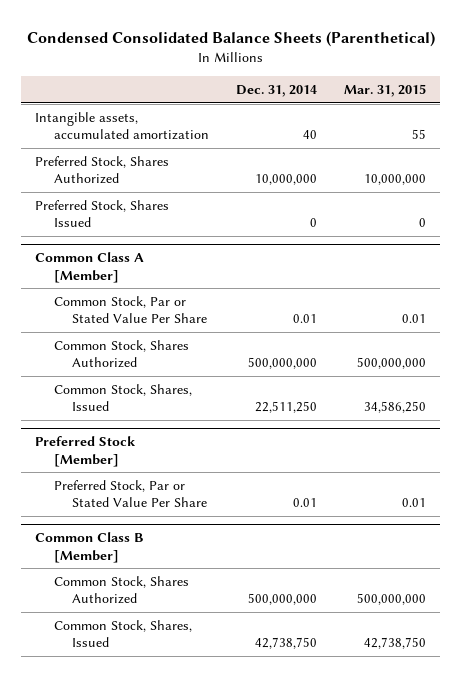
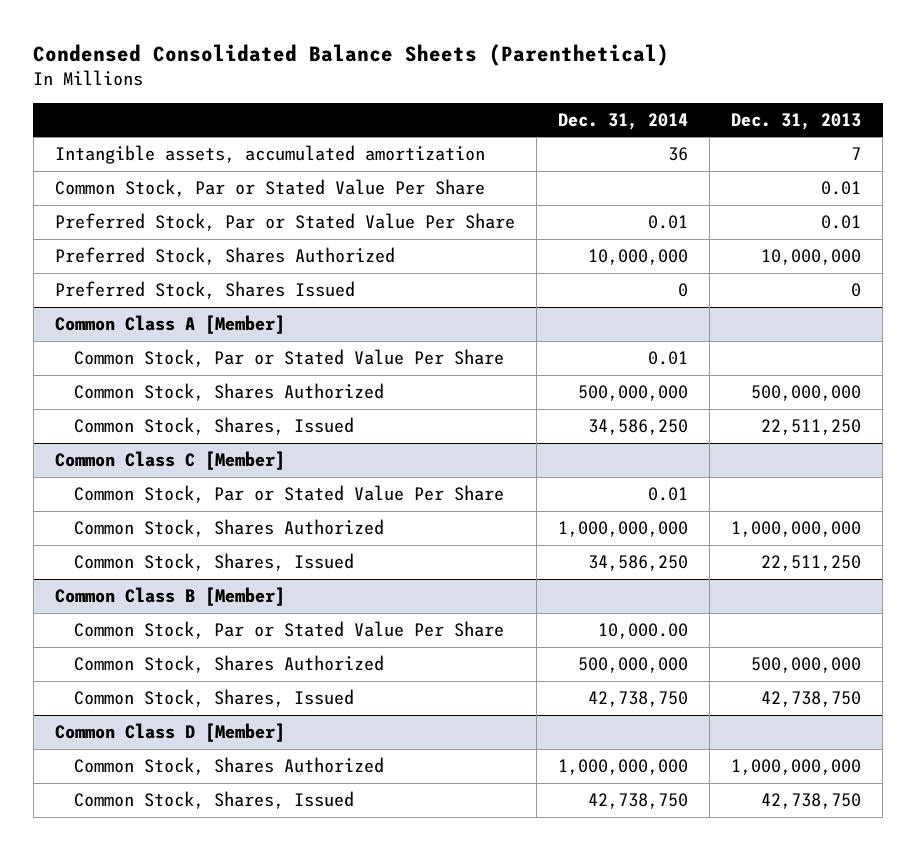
- | Dec. 31, 2014 | Mar. 31, 2015
+ | Dec. 31, 2014 | Dec. 31, 2013
- Intangible assets, accumulated amortization | 40 | 55
+ Intangible assets, accumulated amortization | 36 | 7
+ Common Stock, Par or Stated Value Per Share | | 0.01
+ Preferred Stock, Par or Stated Value Per Share | 0.01 | 0.01
@ Common Class A [Member]
- Common Stock, Shares, Issued | 22,511,250 | 34,586,250
- Preferred Stock [Member]
- Preferred Stock, Par or Stated Value Per Share | 0.01 | 0.01
@ Common Class A [Member]
+ Common Stock, Shares, Issued | 34,586,250 | 22,511,250
+ Common Class C [Member]
+ Common Stock, Par or Stated Value Per Share | 0.01 |
+ Common Stock, Shares Authorized | 1,000,000,000 | 1,000,000,000
+ Common Stock, Shares, Issued | 34,586,250 | 22,511,250
@ Common Class B [Member]
+ Common Stock, Par or Stated Value Per Share | 10,000.00 |
+ Common Class D [Member]
+ Common Stock, Shares Authorized | 1,000,000,000 | 1,000,000,000
+ Common Stock, Shares, Issued | 42,738,750 | 42,738,750

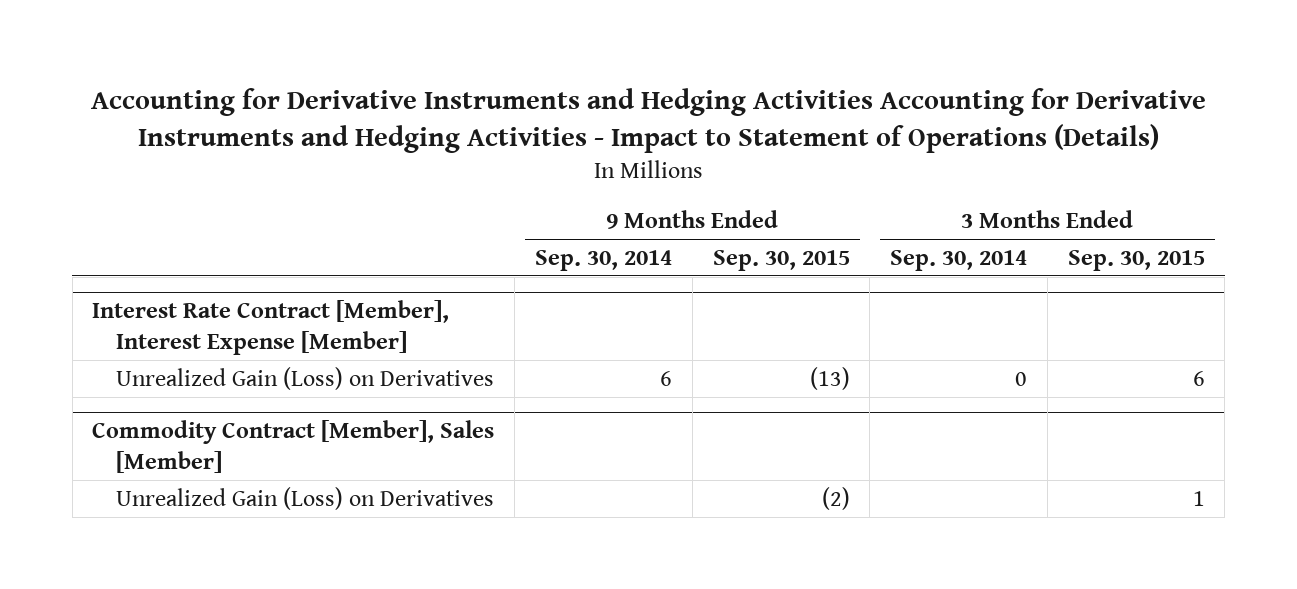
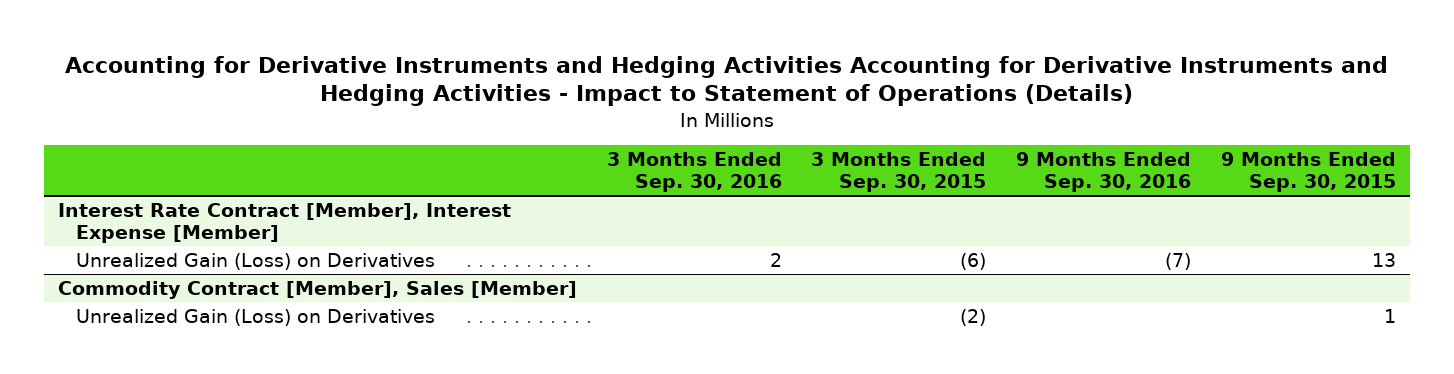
- | 9 Months Ended Sep. 30, 2014 | 9 Months Ended Sep. 30, 2015 | 3 Months Ended Sep. 30, 2014 | 3 Months Ended Sep. 30, 2015
+ | 3 Months Ended Sep. 30, 2016 | 3 Months Ended Sep. 30, 2015 | 9 Months Ended Sep. 30, 2016 | 9 Months Ended Sep. 30, 2015
@ Interest Rate Contract [Member], Interest Expense [Member]
- Unrealized Gain (Loss) on Derivatives | 6 | (13) | 0 | 6
+ Unrealized Gain (Loss) on Derivatives | 2 | (6) | (7) | 13
@ Commodity Contract [Member], Sales [Member]
- Unrealized Gain (Loss) on Derivatives | | (2) | | 1
+ Unrealized Gain (Loss) on Derivatives | | (2) | | 1

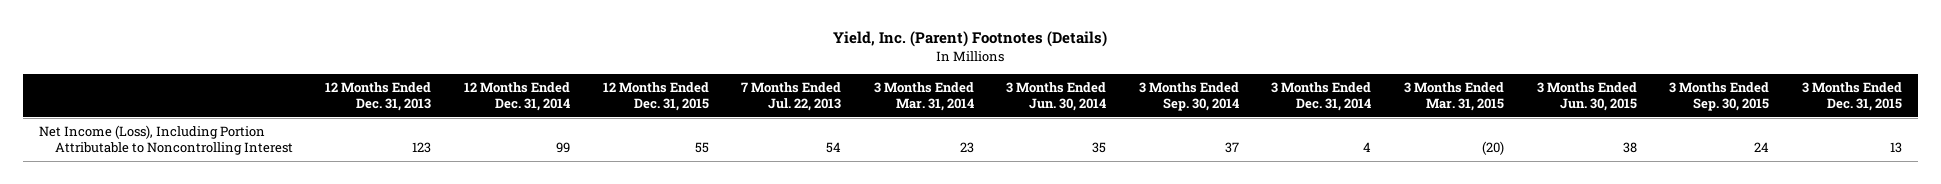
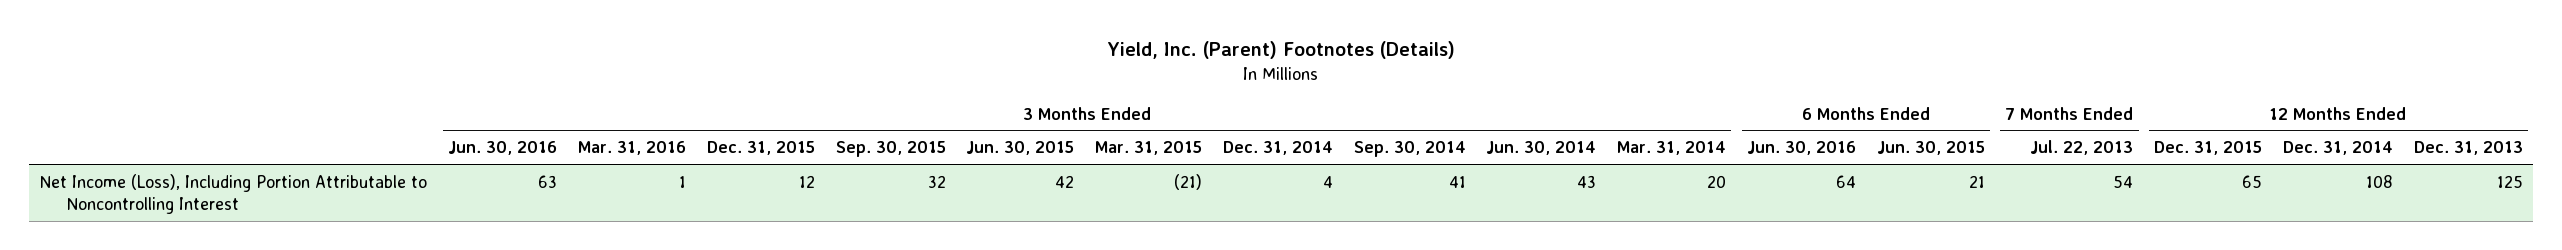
- | 12 Months Ended Dec. 31, 2013 | 12 Months Ended Dec. 31, 2014 | 12 Months Ended Dec. 31, 2015 | 7 Months Ended Jul. 22, 2013 | 3 Months Ended Mar. 31, 2014 | 3 Months Ended Jun. 30, 2014 | 3 Months Ended Sep. 30, 2014 | 3 Months Ended Dec. 31, 2014 | 3 Months Ended Mar. 31, 2015 | 3 Months Ended Jun. 30, 2015 | 3 Months Ended Sep. 30, 2015 | 3 Months Ended Dec. 31, 2015
+ | 3 Months Ended Jun. 30, 2016 | 3 Months Ended Mar. 31, 2016 | 3 Months Ended Dec. 31, 2015 | 3 Months Ended Sep. 30, 2015 | 3 Months Ended Jun. 30, 2015 | 3 Months Ended Mar. 31, 2015 | 3 Months Ended Dec. 31, 2014 | 3 Months Ended Sep. 30, 2014 | 3 Months Ended Jun. 30, 2014 | 3 Months Ended Mar. 31, 2014 | 6 Months Ended Jun. 30, 2016 | 6 Months Ended Jun. 30, 2015 | 7 Months Ended Jul. 22, 2013 | 12 Months Ended Dec. 31, 2015 | 12 Months Ended Dec. 31, 2014 | 12 Months Ended Dec. 31, 2013
- Net Income (Loss), Including Portion Attributable to Noncontrolling Interest | 123 | 99 | 55 | 54 | 23 | 35 | 37 | 4 | (20) | 38 | 24 | 13
+ Net Income (Loss), Including Portion Attributable to Noncontrolling Interest | 63 | 1 | 12 | 32 | 42 | (21) | 4 | 41 | 43 | 20 | 64 | 21 | 54 | 65 | 108 | 125

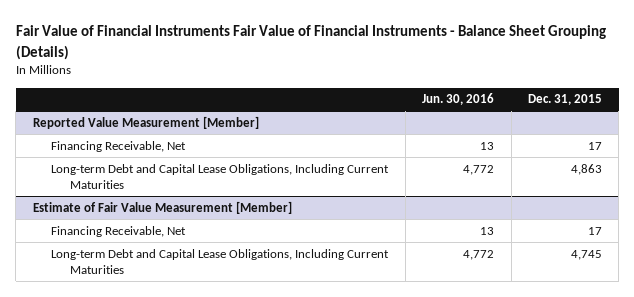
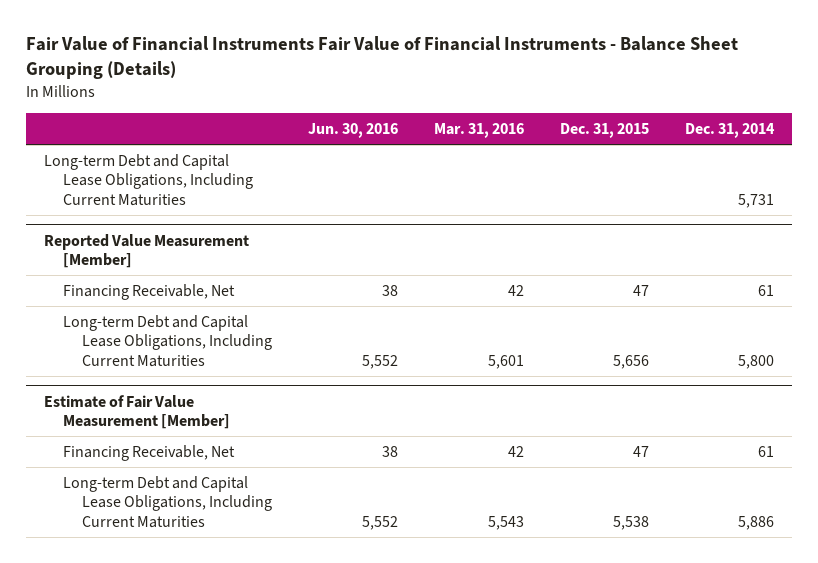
- | Jun. 30, 2016 | Dec. 31, 2015
+ | Jun. 30, 2016 | Mar. 31, 2016 | Dec. 31, 2015 | Dec. 31, 2014
+ Long-term Debt and Capital Lease Obligations, Including Current Maturities | | | | 5,731
@ Reported Value Measurement [Member]
- Financing Receivable, Net | 13 | 17
- Long-term Debt and Capital Lease Obligations, Including Current Maturities | 4,772 | 4,863
+ Financing Receivable, Net | 38 | 42 | 47 | 61
+ Long-term Debt and Capital Lease Obligations, Including Current Maturities | 5,552 | 5,601 | 5,656 | 5,800
@ Estimate of Fair Value Measurement [Member]
- Financing Receivable, Net | 13 | 17
- Long-term Debt and Capital Lease Obligations, Including Current Maturities | 4,772 | 4,745
+ Financing Receivable, Net | 38 | 42 | 47 | 61
+ Long-term Debt and Capital Lease Obligations, Including Current Maturities | 5,552 | 5,543 | 5,538 | 5,886

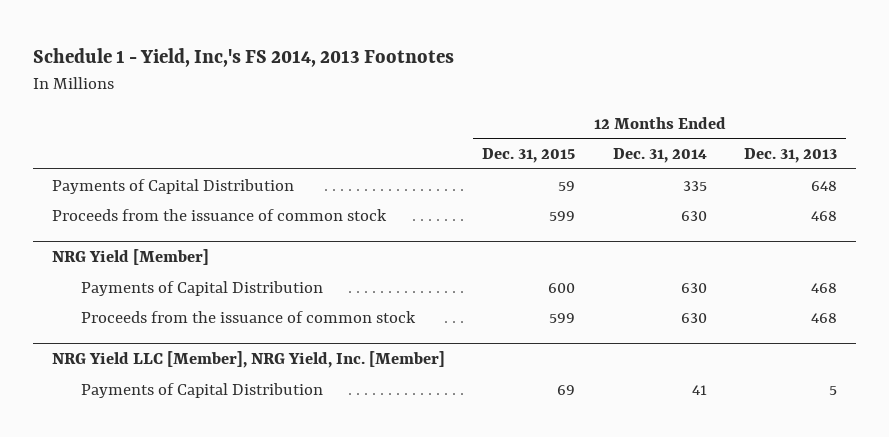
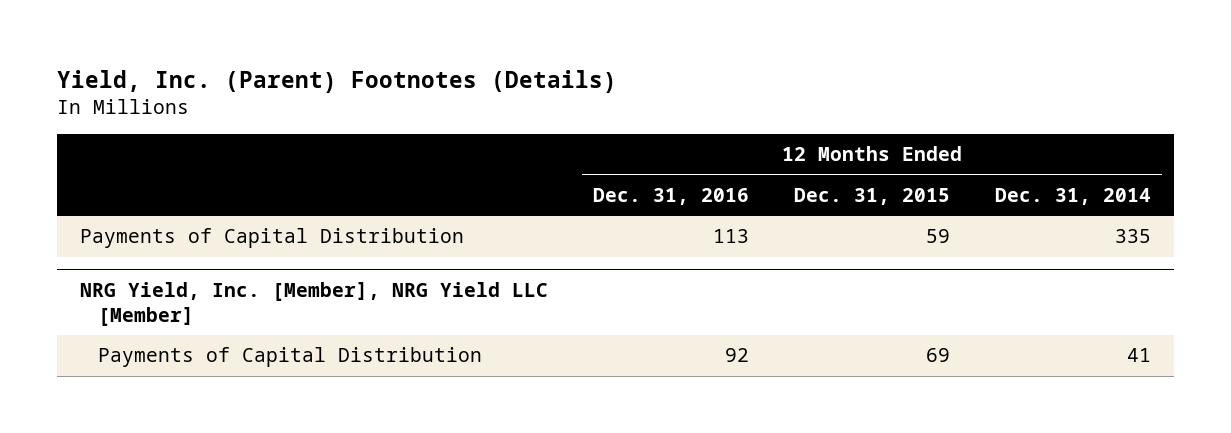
- Schedule 1 - Yield, Inc,'s FS 2014, 2013 Footnotes
+ Yield, Inc. (Parent) Footnotes (Details)
- | 12 Months Ended Dec. 31, 2015 | 12 Months Ended Dec. 31, 2014 | 12 Months Ended Dec. 31, 2013
+ | 12 Months Ended Dec. 31, 2016 | 12 Months Ended Dec. 31, 2015 | 12 Months Ended Dec. 31, 2014
- Proceeds from the issuance of common stock | 599 | 630 | 468
- NRG Yield [Member]
- Payments of Capital Distribution | 600 | 630 | 468
- Proceeds from the issuance of common stock | 599 | 630 | 468
- NRG Yield LLC [Member], NRG Yield, Inc. [Member]
+ NRG Yield, Inc. [Member], NRG Yield LLC [Member]

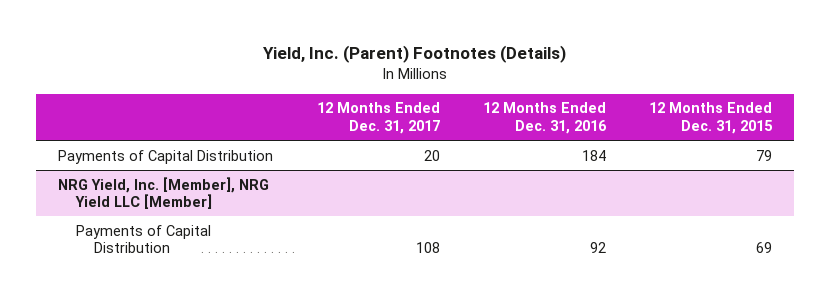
- | 12 Months Ended Dec. 31, 2016 | 12 Months Ended Dec. 31, 2015 | 12 Months Ended Dec. 31, 2014
+ | 12 Months Ended Dec. 31, 2017 | 12 Months Ended Dec. 31, 2016 | 12 Months Ended Dec. 31, 2015
- Payments of Capital Distribution | 113 | 59 | 335
+ Payments of Capital Distribution | 20 | 184 | 79

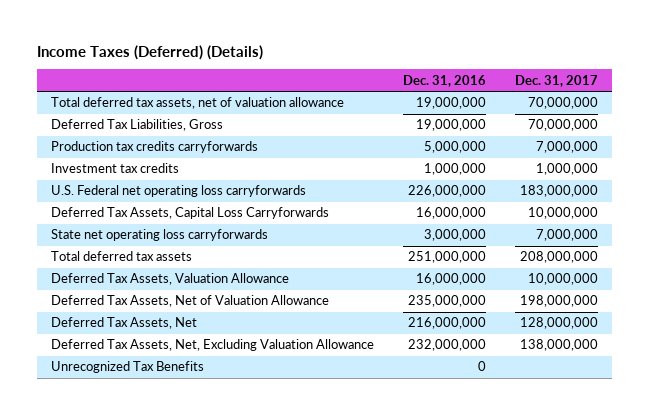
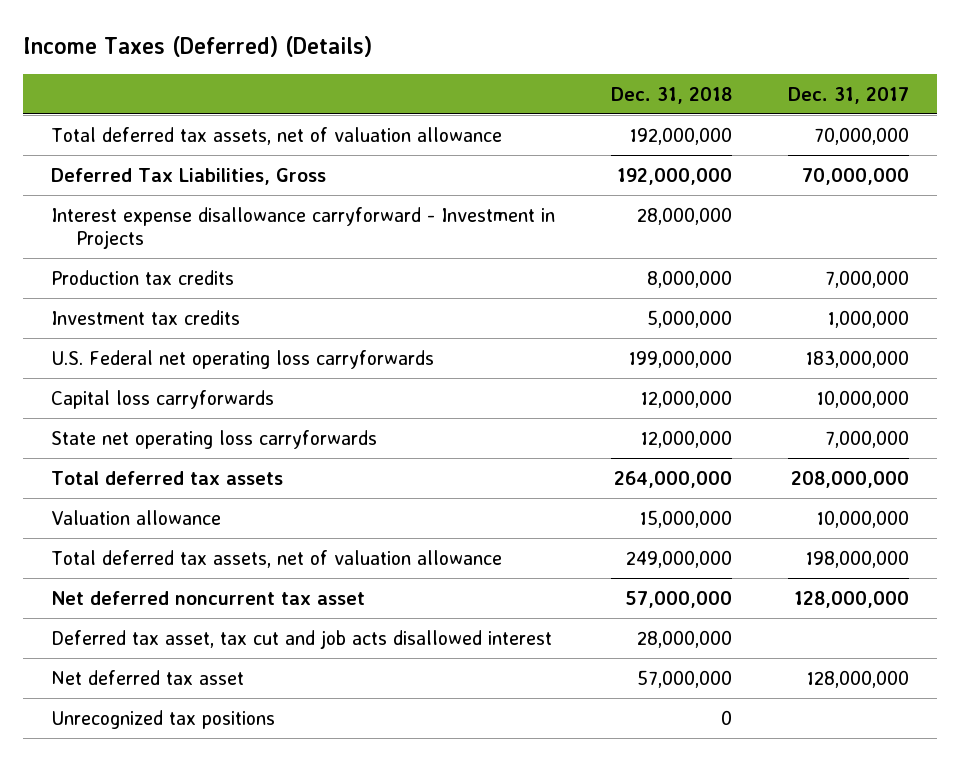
- | Dec. 31, 2016 | Dec. 31, 2017
+ | Dec. 31, 2018 | Dec. 31, 2017
- Production tax credits carryforwards | 5,000,000 | 7,000,000
+ Interest expense disallowance carryforward - Investment in Projects | 28,000,000 |
+ Production tax credits | 8,000,000 | 7,000,000
- Deferred Tax Assets, Capital Loss Carryforwards | 16,000,000 | 10,000,000
+ Capital loss carryforwards | 12,000,000 | 10,000,000
- Deferred Tax Assets, Valuation Allowance | 16,000,000 | 10,000,000
- Deferred Tax Assets, Net of Valuation Allowance | 235,000,000 | 198,000,000
- Deferred Tax Assets, Net | 216,000,000 | 128,000,000
- Deferred Tax Assets, Net, Excluding Valuation Allowance | 232,000,000 | 138,000,000
- Unrecognized Tax Benefits | 0 |
+ Valuation allowance | 15,000,000 | 10,000,000
+ Total deferred tax assets, net of valuation allowance | 249,000,000 | 198,000,000
+ Net deferred noncurrent tax asset | 57,000,000 | 128,000,000
+ Deferred tax asset, tax cut and job acts disallowed interest | 28,000,000 |
+ Net deferred tax asset | 57,000,000 | 128,000,000
+ Unrecognized tax positions | 0 |

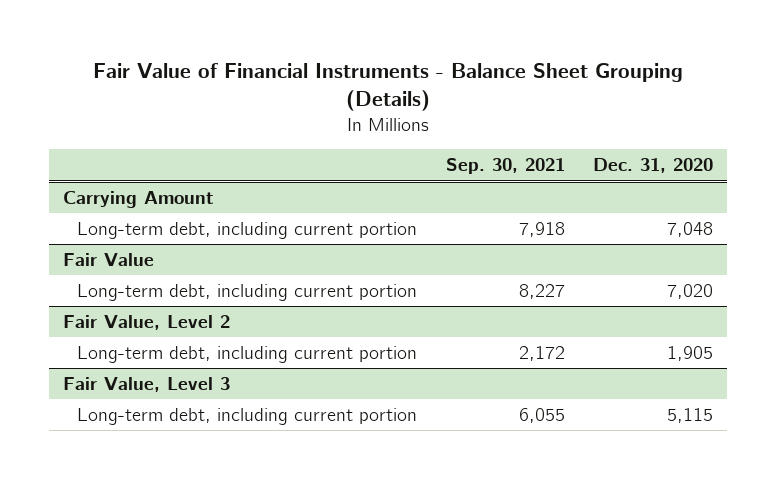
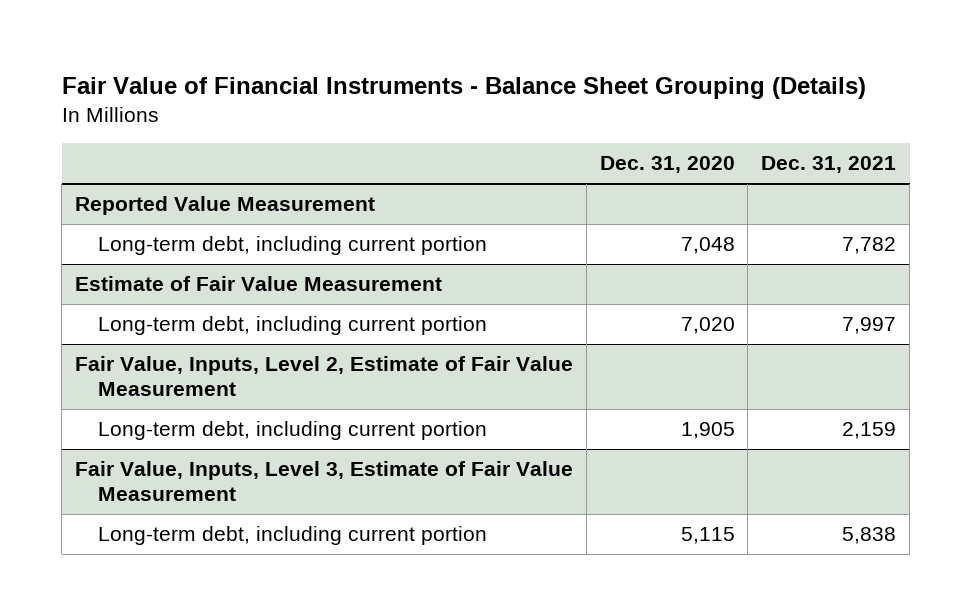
- | Sep. 30, 2021 | Dec. 31, 2020
+ | Dec. 31, 2020 | Dec. 31, 2021
- Carrying Amount
+ Reported Value Measurement
- Fair Value
+ Estimate of Fair Value Measurement
- Fair Value, Level 2
+ Fair Value, Inputs, Level 2, Estimate of Fair Value Measurement
- Fair Value, Level 3
+ Fair Value, Inputs, Level 3, Estimate of Fair Value Measurement

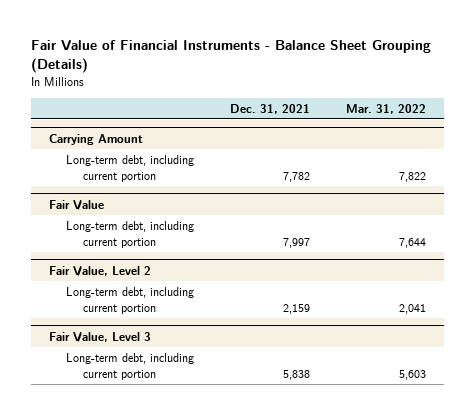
- | Dec. 31, 2020 | Dec. 31, 2021
+ | Dec. 31, 2021 | Mar. 31, 2022
- Reported Value Measurement
+ Carrying Amount
- Estimate of Fair Value Measurement
+ Fair Value
- Fair Value, Inputs, Level 2, Estimate of Fair Value Measurement
+ Fair Value, Level 2
- Fair Value, Inputs, Level 3, Estimate of Fair Value Measurement
+ Fair Value, Level 3

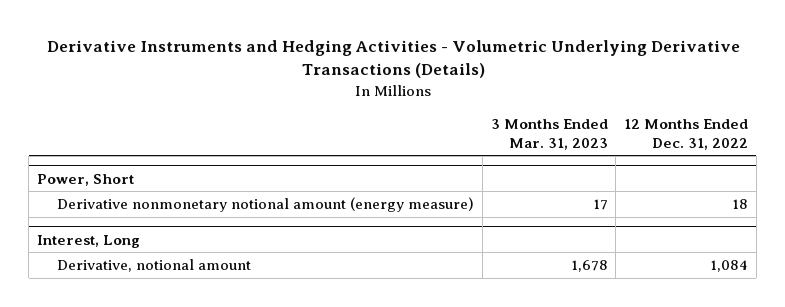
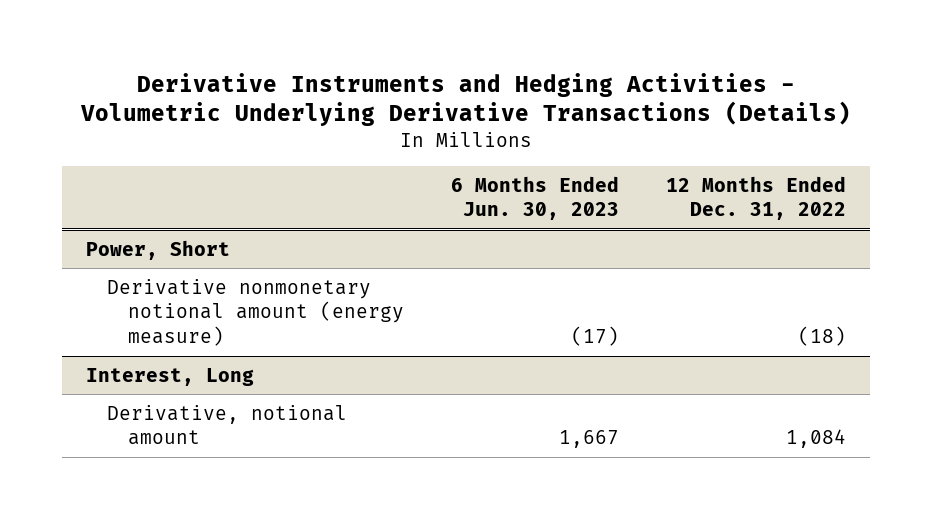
- | 3 Months Ended Mar. 31, 2023 | 12 Months Ended Dec. 31, 2022
+ | 6 Months Ended Jun. 30, 2023 | 12 Months Ended Dec. 31, 2022
@ Power, Short
- Derivative nonmonetary notional amount (energy measure) | 17 | 18
+ Derivative nonmonetary notional amount (energy measure) | (17) | (18)

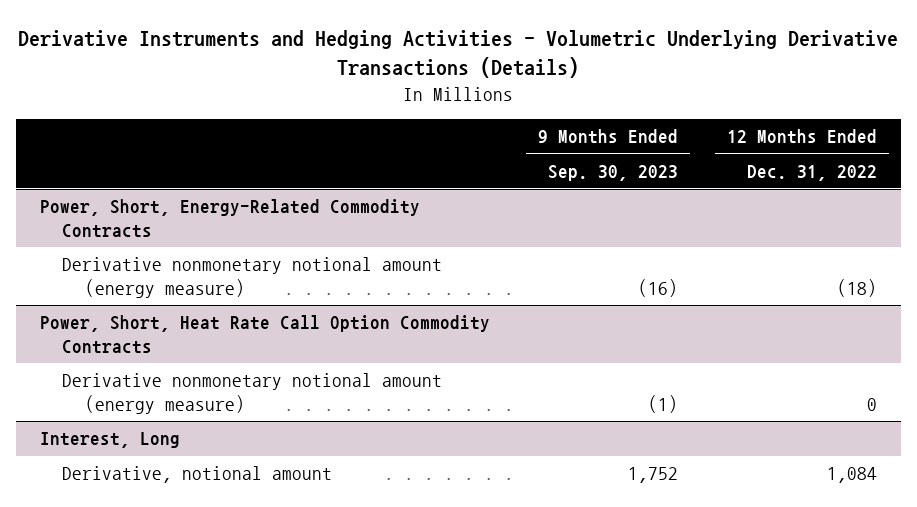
- | 6 Months Ended Jun. 30, 2023 | 12 Months Ended Dec. 31, 2022
+ | 9 Months Ended Sep. 30, 2023 | 12 Months Ended Dec. 31, 2022
- Power, Short
+ Power, Short, Energy-Related Commodity Contracts
+ Power, Short, Heat Rate Call Option Commodity Contracts
+ Derivative nonmonetary notional amount (energy measure) | (1) | 0

